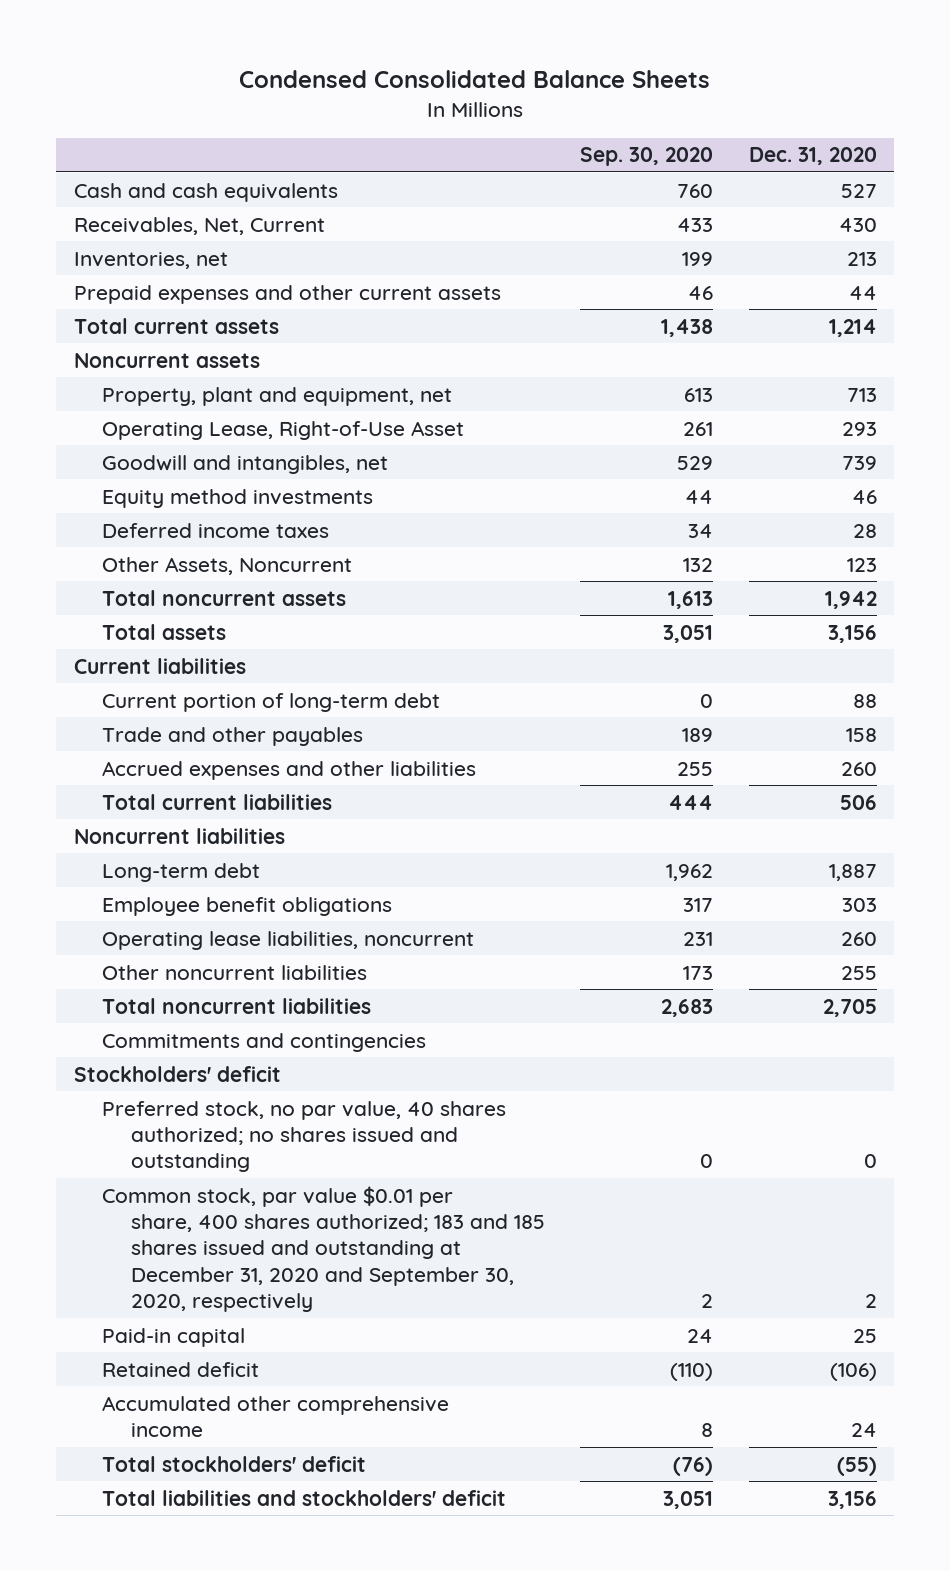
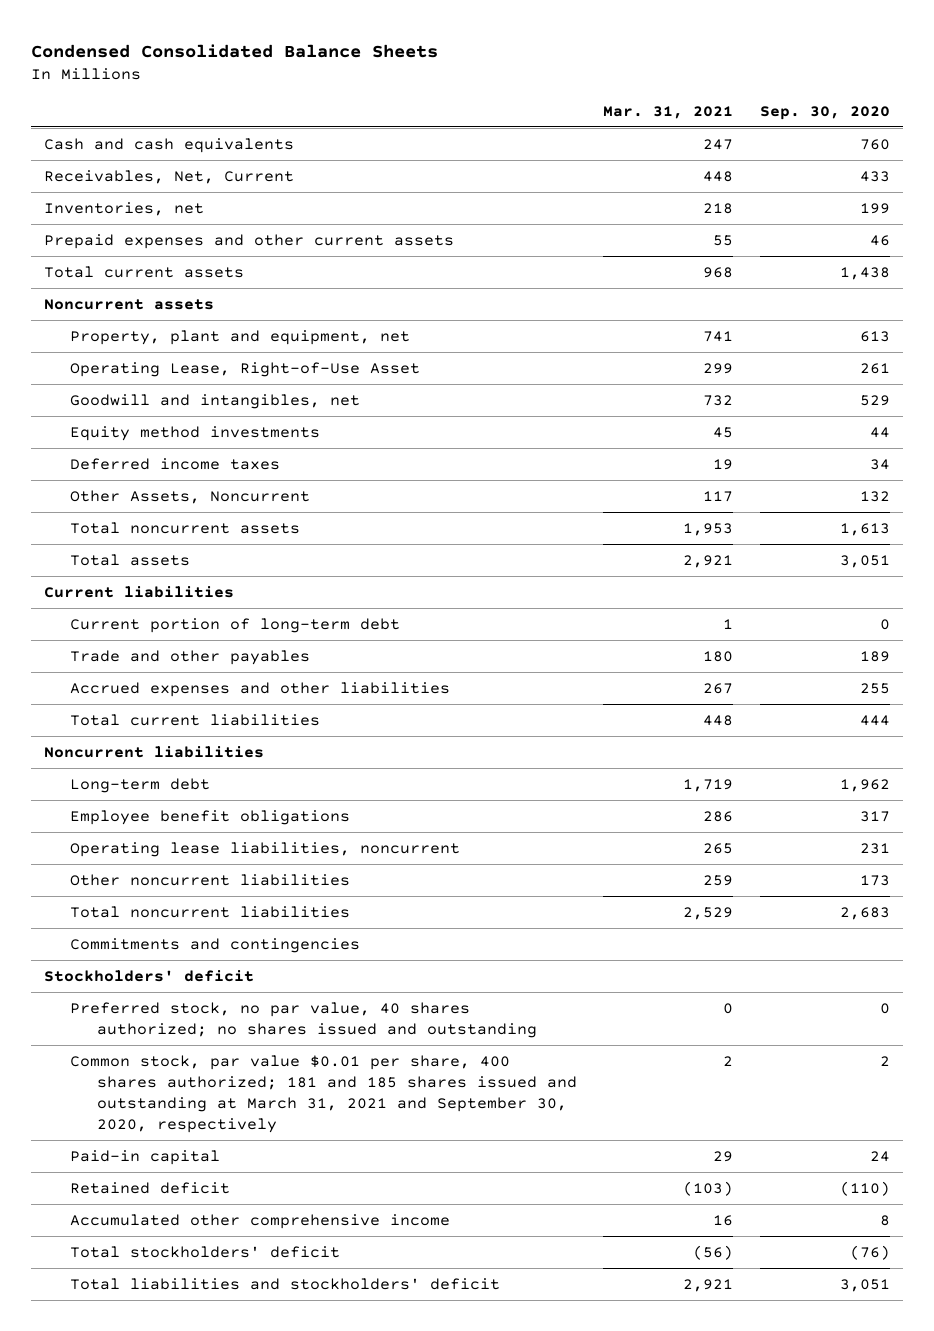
- | Sep. 30, 2020 | Dec. 31, 2020
+ | Mar. 31, 2021 | Sep. 30, 2020
- Common stock, par value $0.01 per share, 400 shares authorized; 183 and 185 shares issued and outstanding at December 31, 2020 and September 30, 2020, respectively | 2 | 2
+ Common stock, par value $0.01 per share, 400 shares authorized; 181 and 185 shares issued and outstanding at March 31, 2021 and September 30, 2020, respectively | 2 | 2

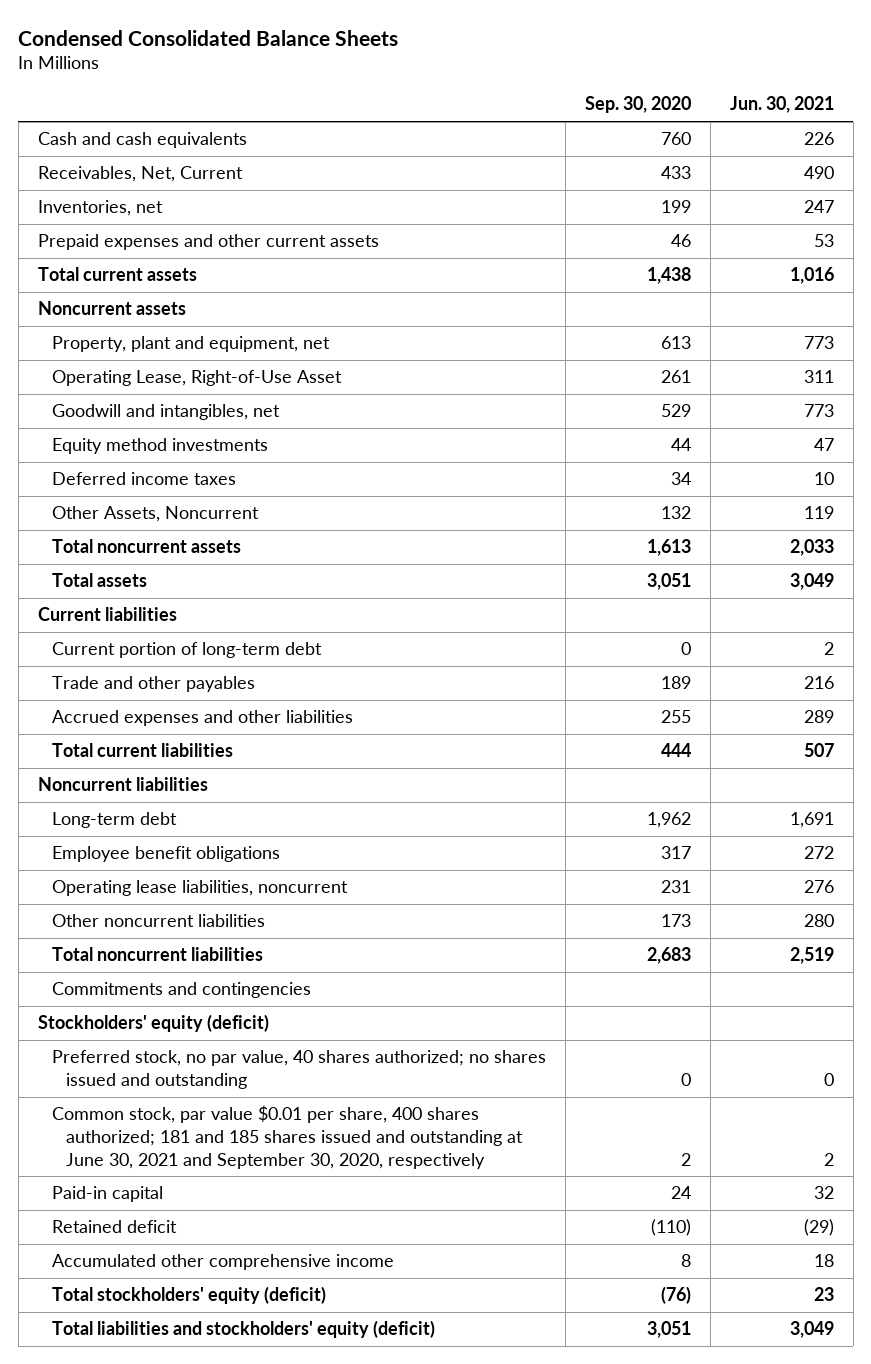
- | Mar. 31, 2021 | Sep. 30, 2020
+ | Sep. 30, 2020 | Jun. 30, 2021
- Stockholders' deficit
+ Stockholders' equity (deficit)
- Common stock, par value $0.01 per share, 400 shares authorized; 181 and 185 shares issued and outstanding at March 31, 2021 and September 30, 2020, respectively | 2 | 2
+ Common stock, par value $0.01 per share, 400 shares authorized; 181 and 185 shares issued and outstanding at June 30, 2021 and September 30, 2020, respectively | 2 | 2
- Total stockholders' deficit | (56) | (76)
- Total liabilities and stockholders' deficit | 2,921 | 3,051
+ Total stockholders' equity (deficit) | (76) | 23
+ Total liabilities and stockholders' equity (deficit) | 3,051 | 3,049

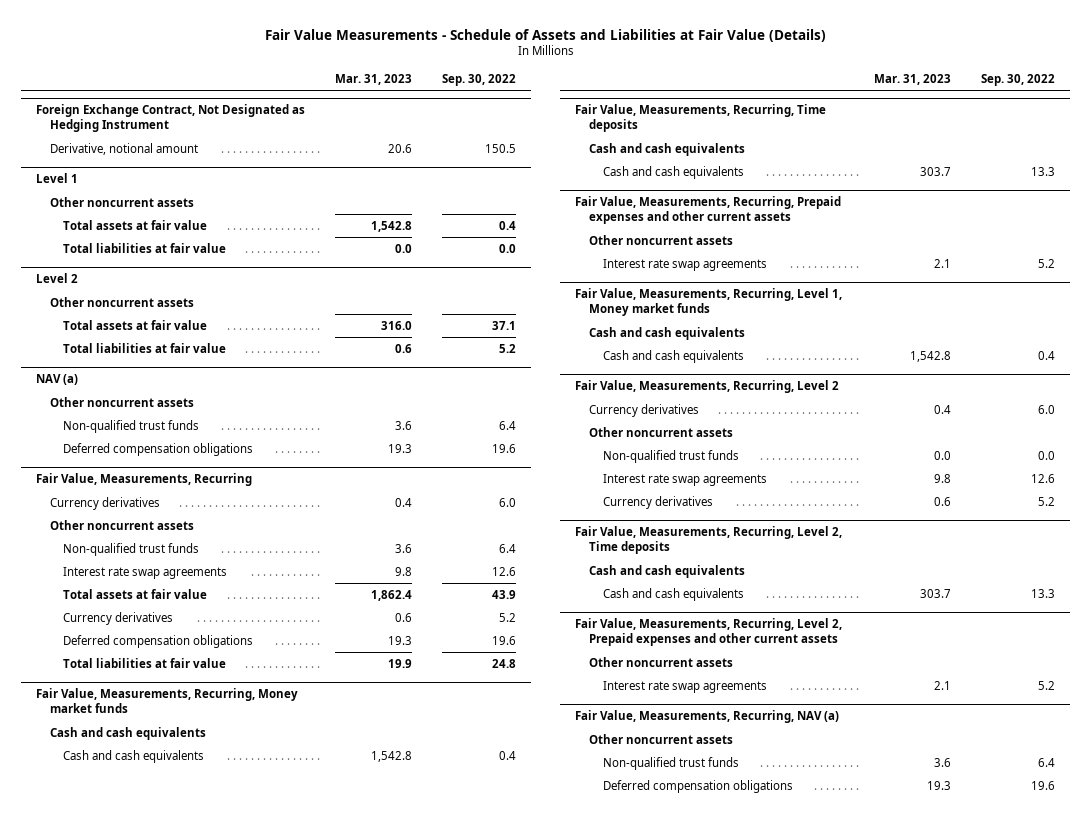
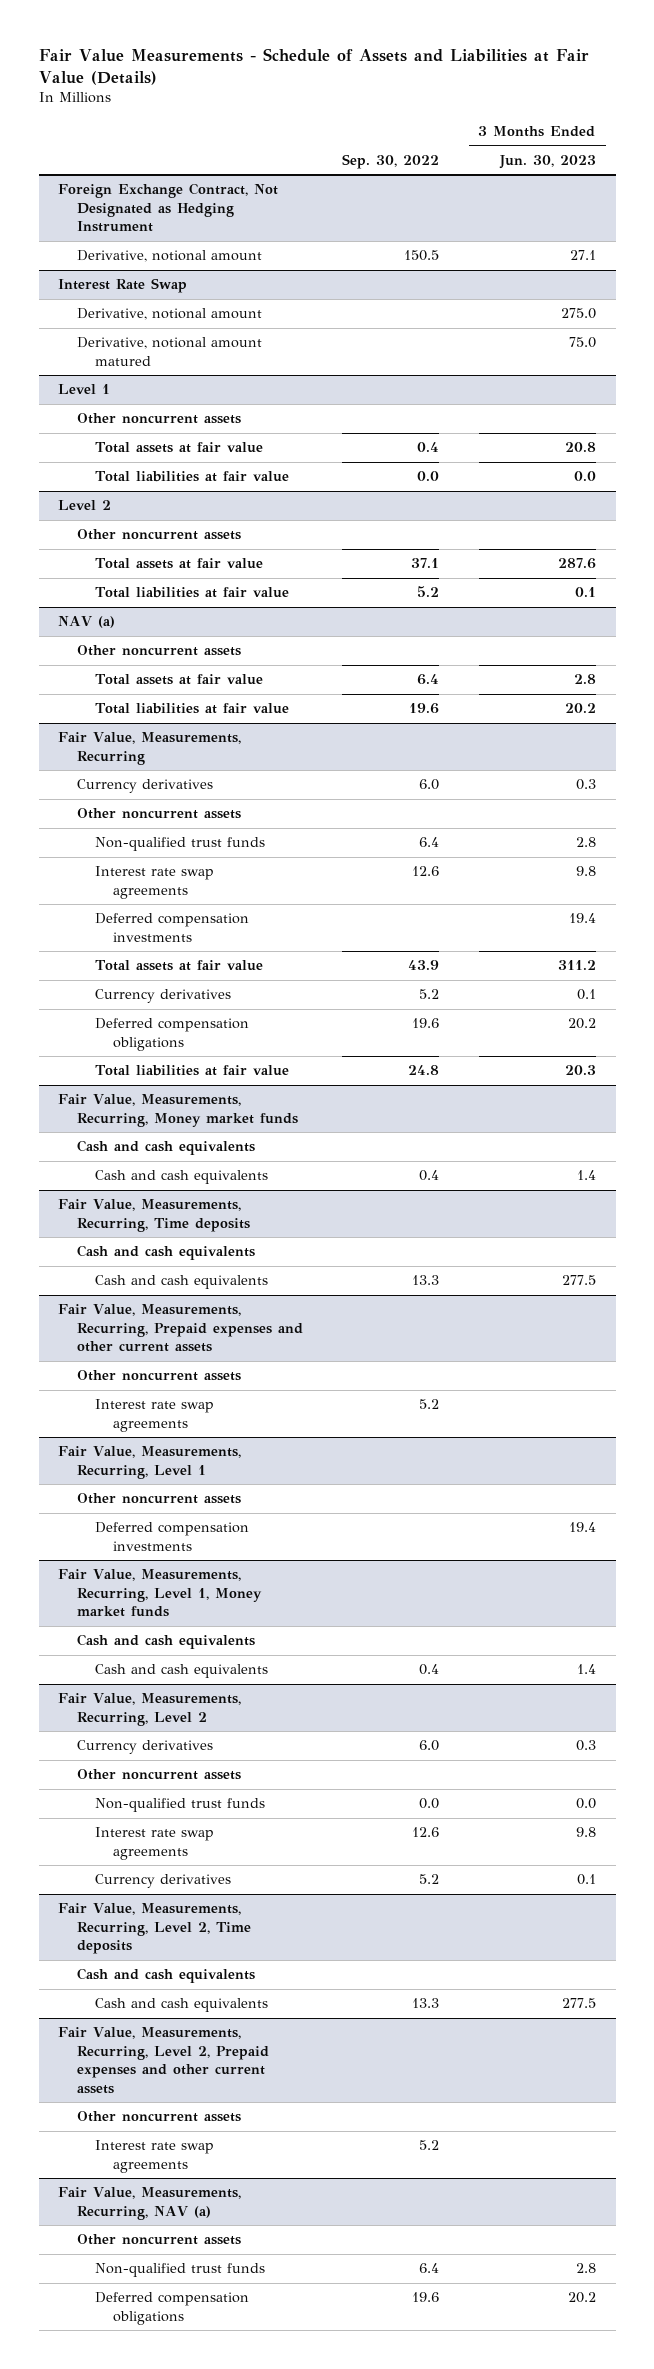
- | Mar. 31, 2023 | Sep. 30, 2022
+ | Sep. 30, 2022 | 3 Months Ended Jun. 30, 2023
+ Interest Rate Swap
+ Derivative, notional amount | | 275.0
+ Derivative, notional amount matured | | 75.0
@ NAV (a)
- Non-qualified trust funds | 3.6 | 6.4
- Deferred compensation obligations | 19.3 | 19.6
+ Total assets at fair value | 6.4 | 2.8
+ Total liabilities at fair value | 19.6 | 20.2
@ Fair Value, Measurements, Recurring
+ Deferred compensation investments | | 19.4
+ Fair Value, Measurements, Recurring, Level 1
+ Other noncurrent assets
+ Deferred compensation investments | | 19.4

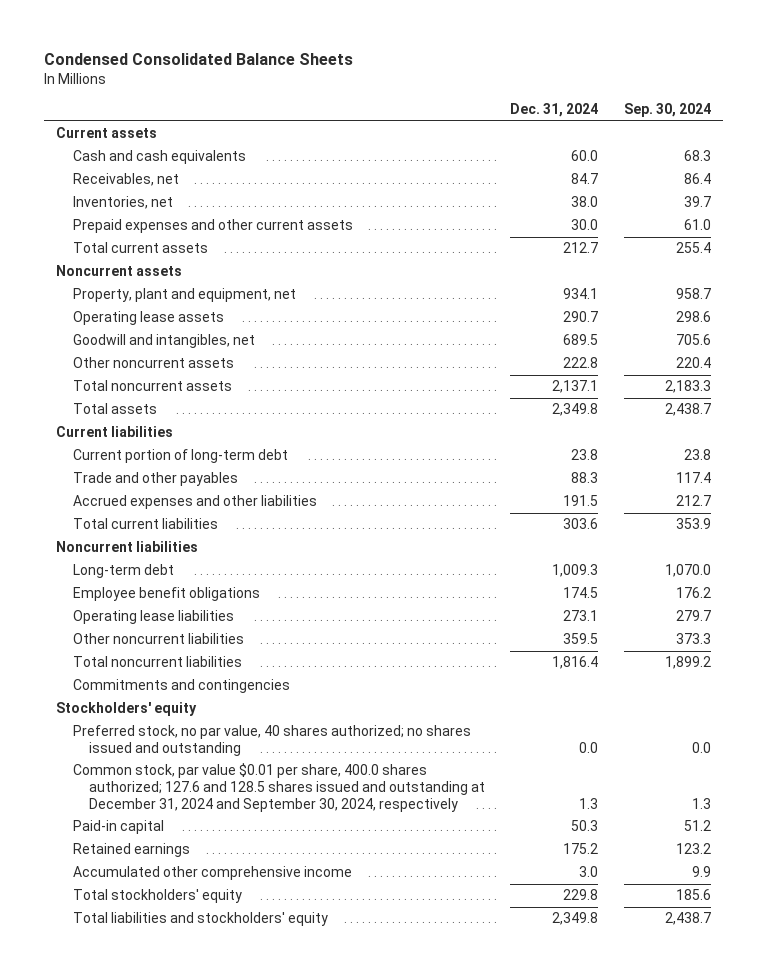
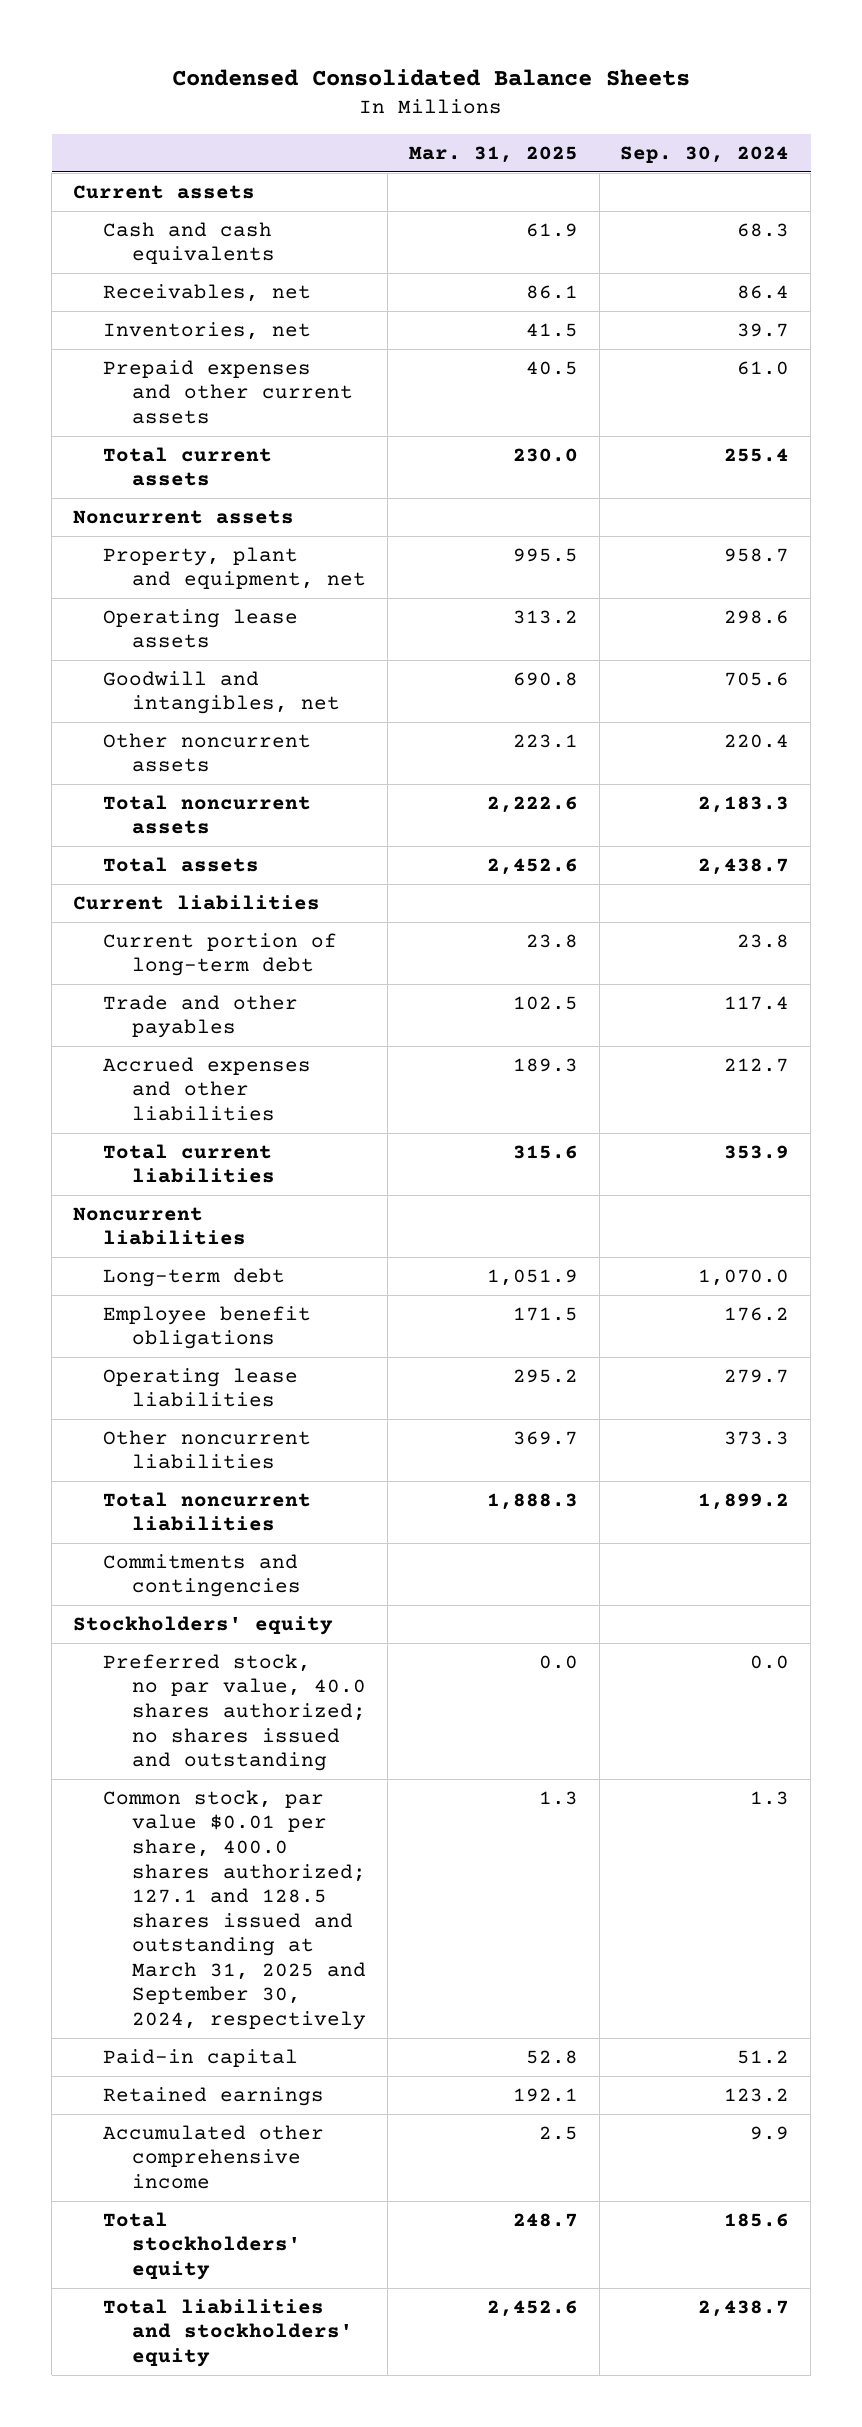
- | Dec. 31, 2024 | Sep. 30, 2024
+ | Mar. 31, 2025 | Sep. 30, 2024
- Preferred stock, no par value, 40 shares authorized; no shares issued and outstanding | 0.0 | 0.0
- Common stock, par value $0.01 per share, 400.0 shares authorized; 127.6 and 128.5 shares issued and outstanding at December 31, 2024 and September 30, 2024, respectively | 1.3 | 1.3
+ Preferred stock, no par value, 40.0 shares authorized; no shares issued and outstanding | 0.0 | 0.0
+ Common stock, par value $0.01 per share, 400.0 shares authorized; 127.1 and 128.5 shares issued and outstanding at March 31, 2025 and September 30, 2024, respectively | 1.3 | 1.3

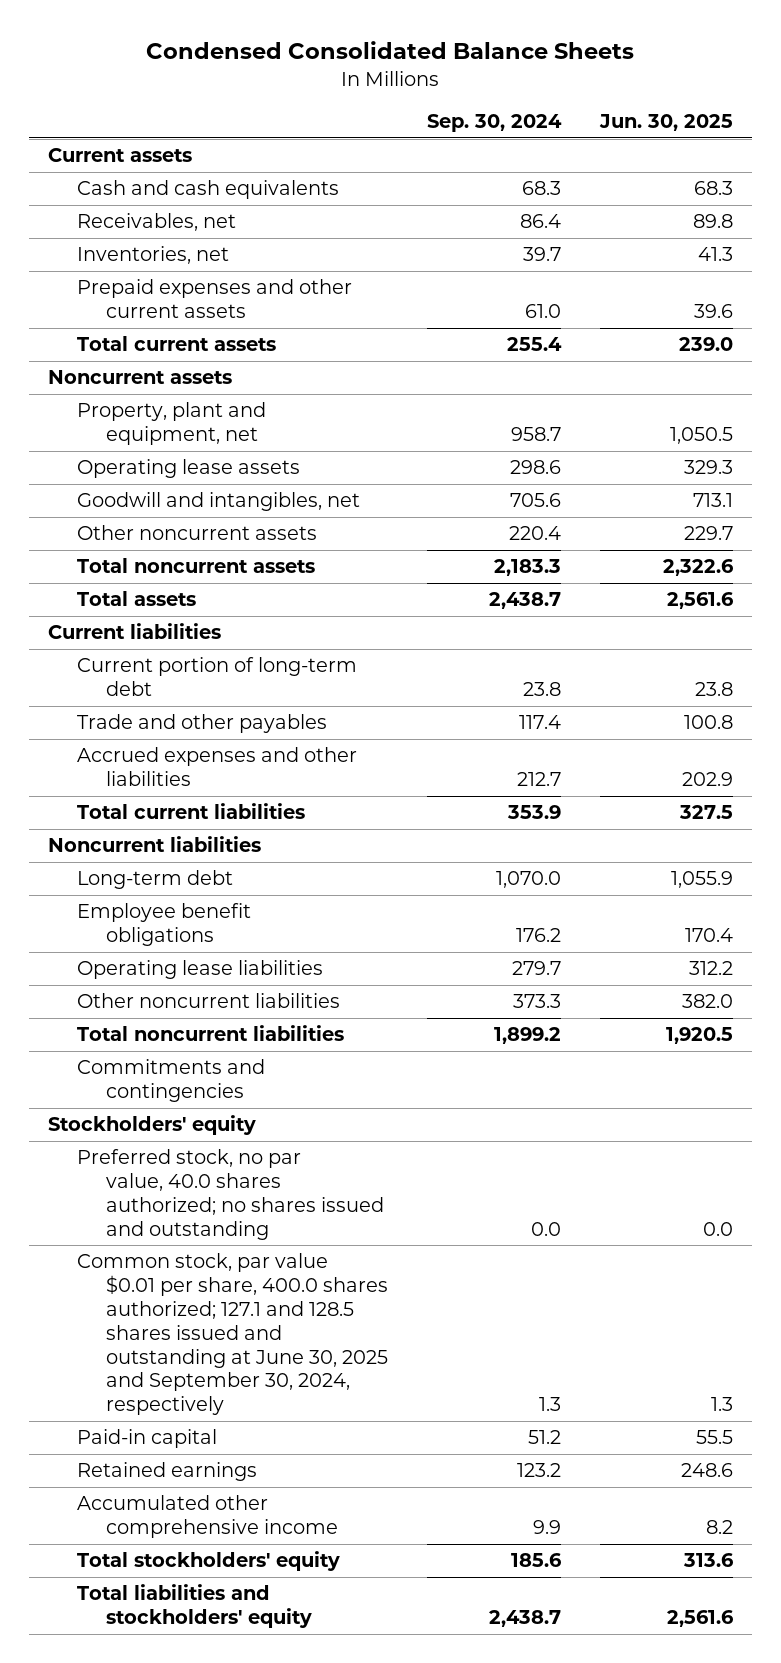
- | Mar. 31, 2025 | Sep. 30, 2024
+ | Sep. 30, 2024 | Jun. 30, 2025
- Common stock, par value $0.01 per share, 400.0 shares authorized; 127.1 and 128.5 shares issued and outstanding at March 31, 2025 and September 30, 2024, respectively | 1.3 | 1.3
+ Common stock, par value $0.01 per share, 400.0 shares authorized; 127.1 and 128.5 shares issued and outstanding at June 30, 2025 and September 30, 2024, respectively | 1.3 | 1.3

